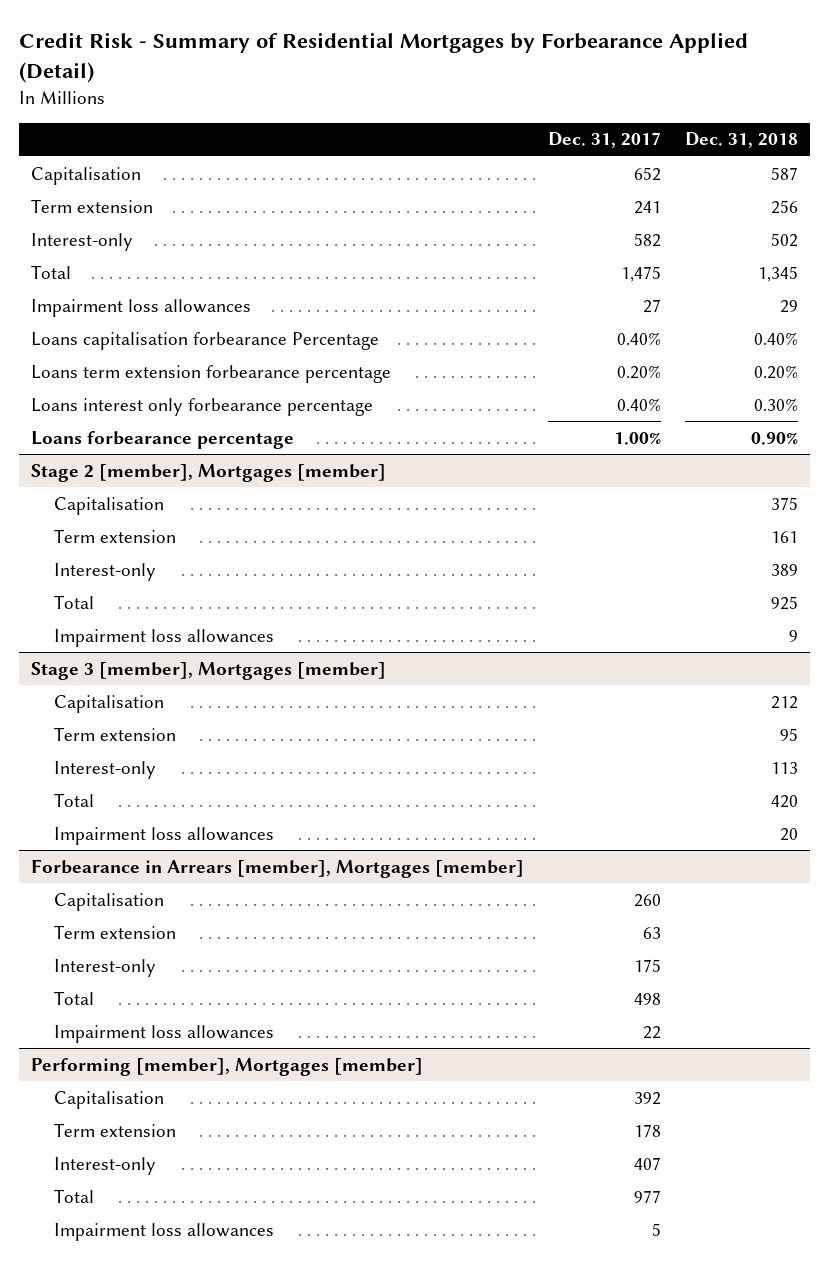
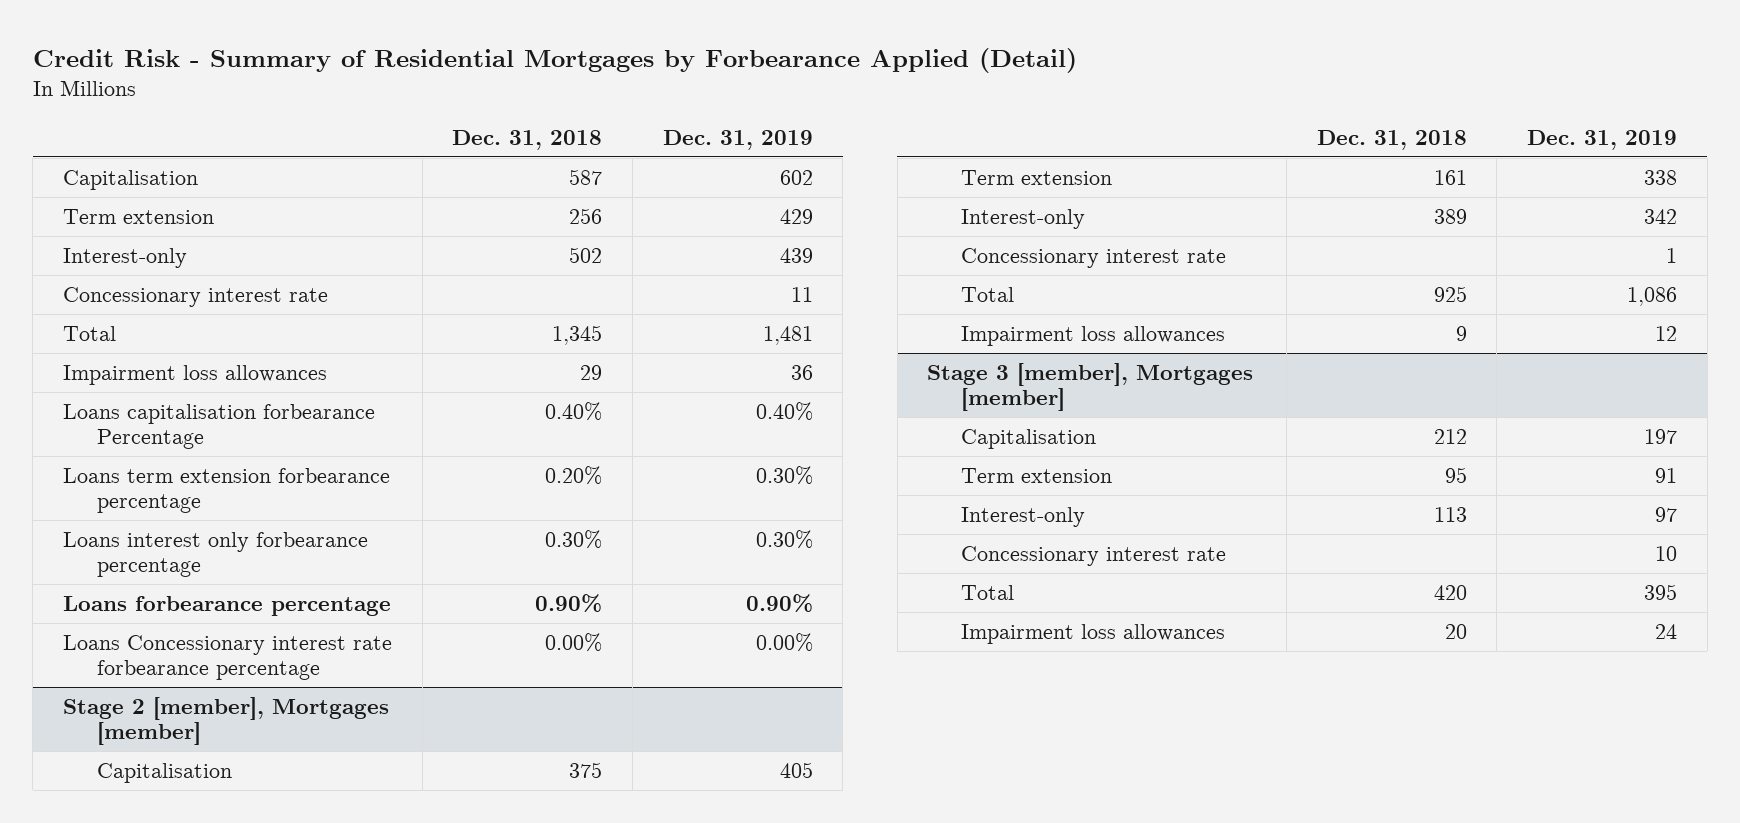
- | Dec. 31, 2017 | Dec. 31, 2018
+ | Dec. 31, 2018 | Dec. 31, 2019
+ Concessionary interest rate | | 11
+ Loans Concessionary interest rate forbearance percentage | 0.00% | 0.00%
@ Stage 2 [member], Mortgages [member]
+ Concessionary interest rate | | 1
@ Stage 3 [member], Mortgages [member]
+ Concessionary interest rate | | 10
- Forbearance in Arrears [member], Mortgages [member]
- Capitalisation | 260 |
- Term extension | 63 |
- Interest-only | 175 |
- Total | 498 |
- Impairment loss allowances | 22 |
- Performing [member], Mortgages [member]
- Capitalisation | 392 |
- Term extension | 178 |
- Interest-only | 407 |
- Total | 977 |
- Impairment loss allowances | 5 |

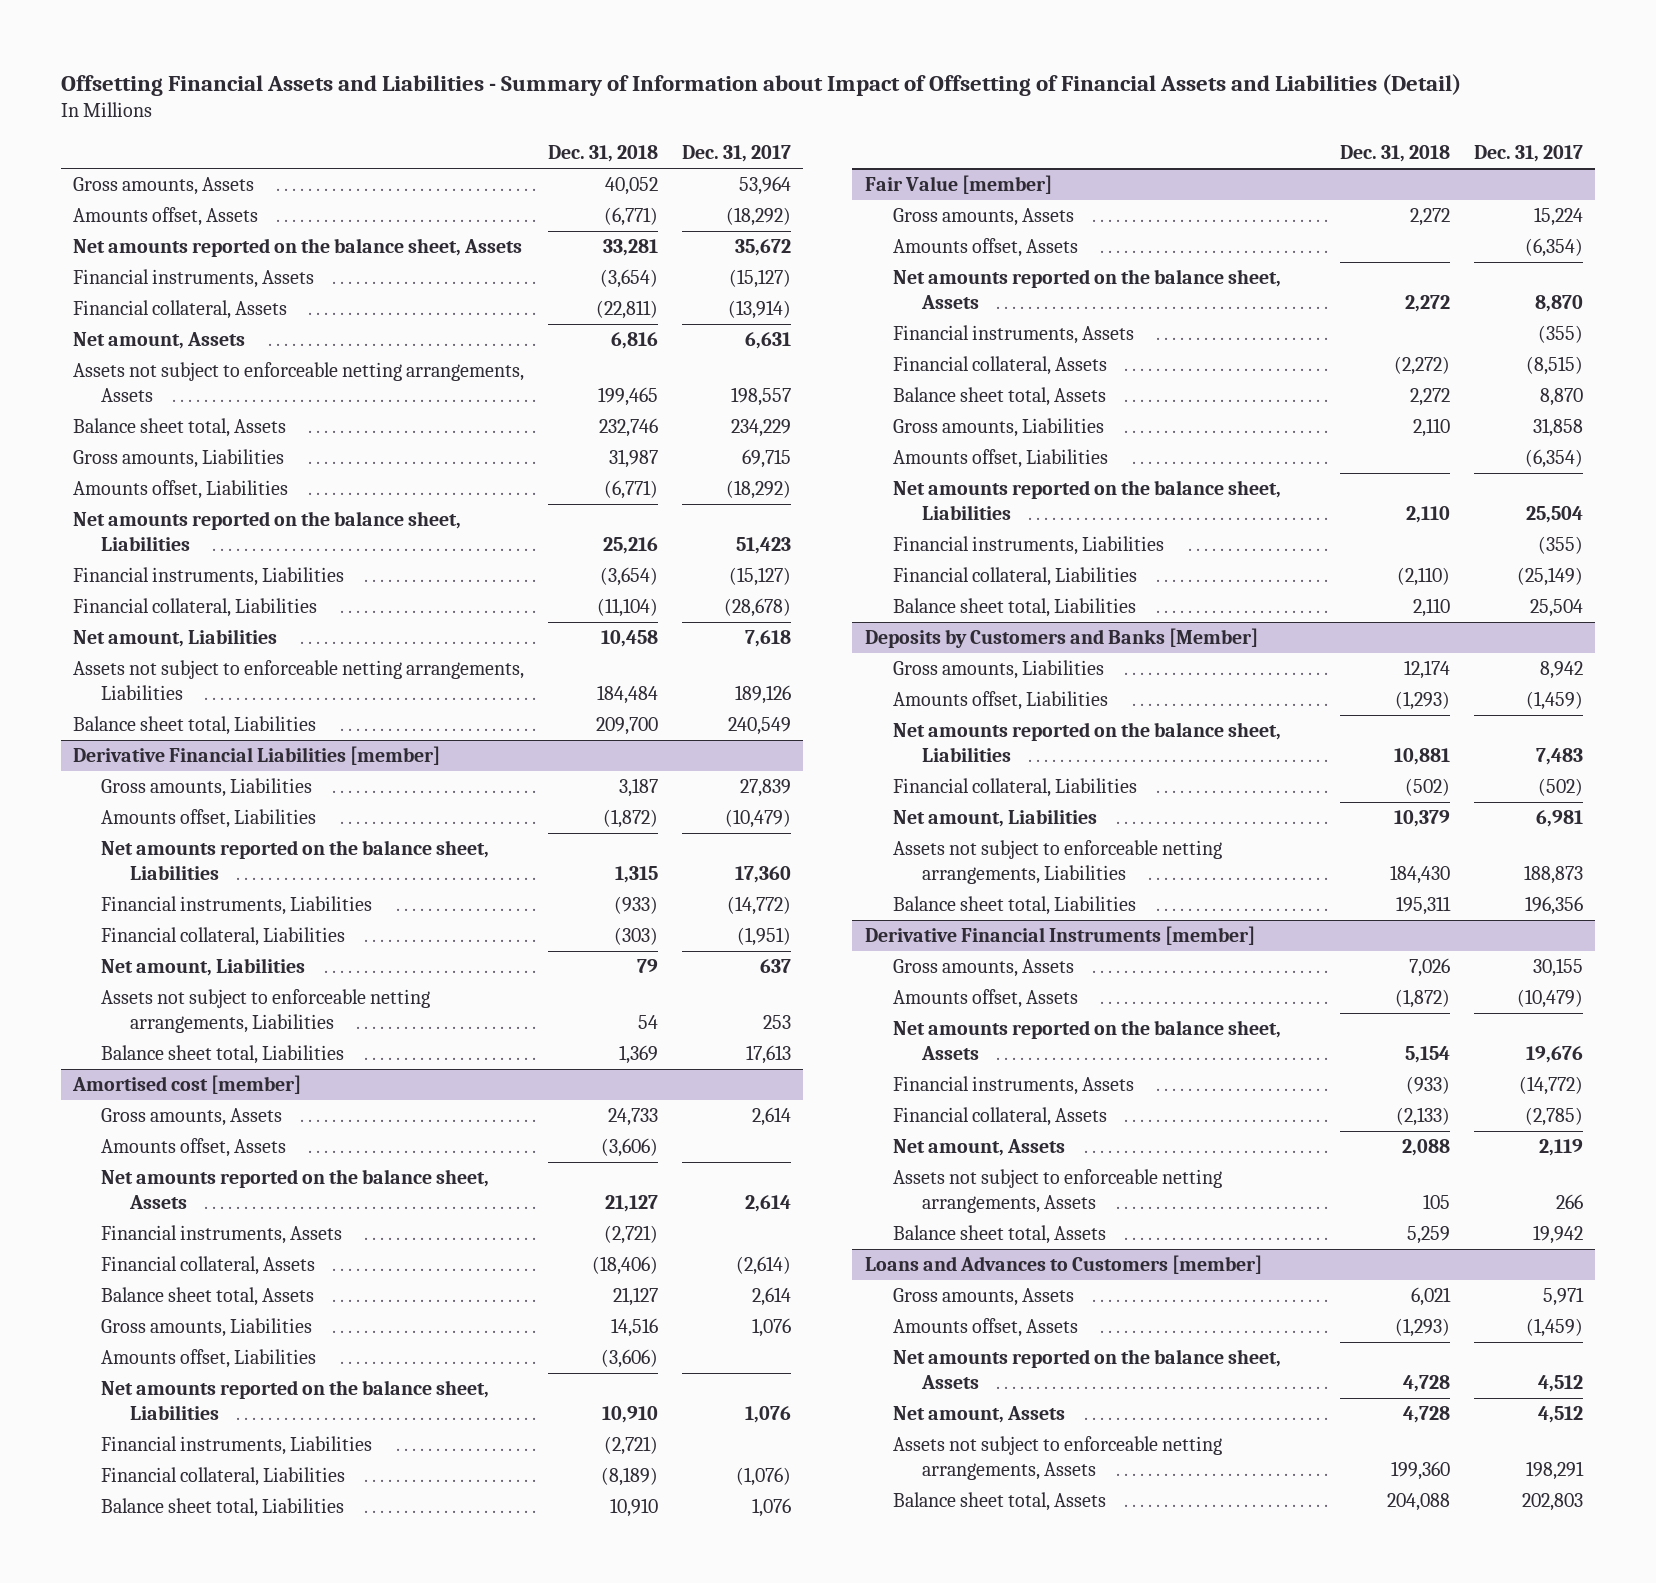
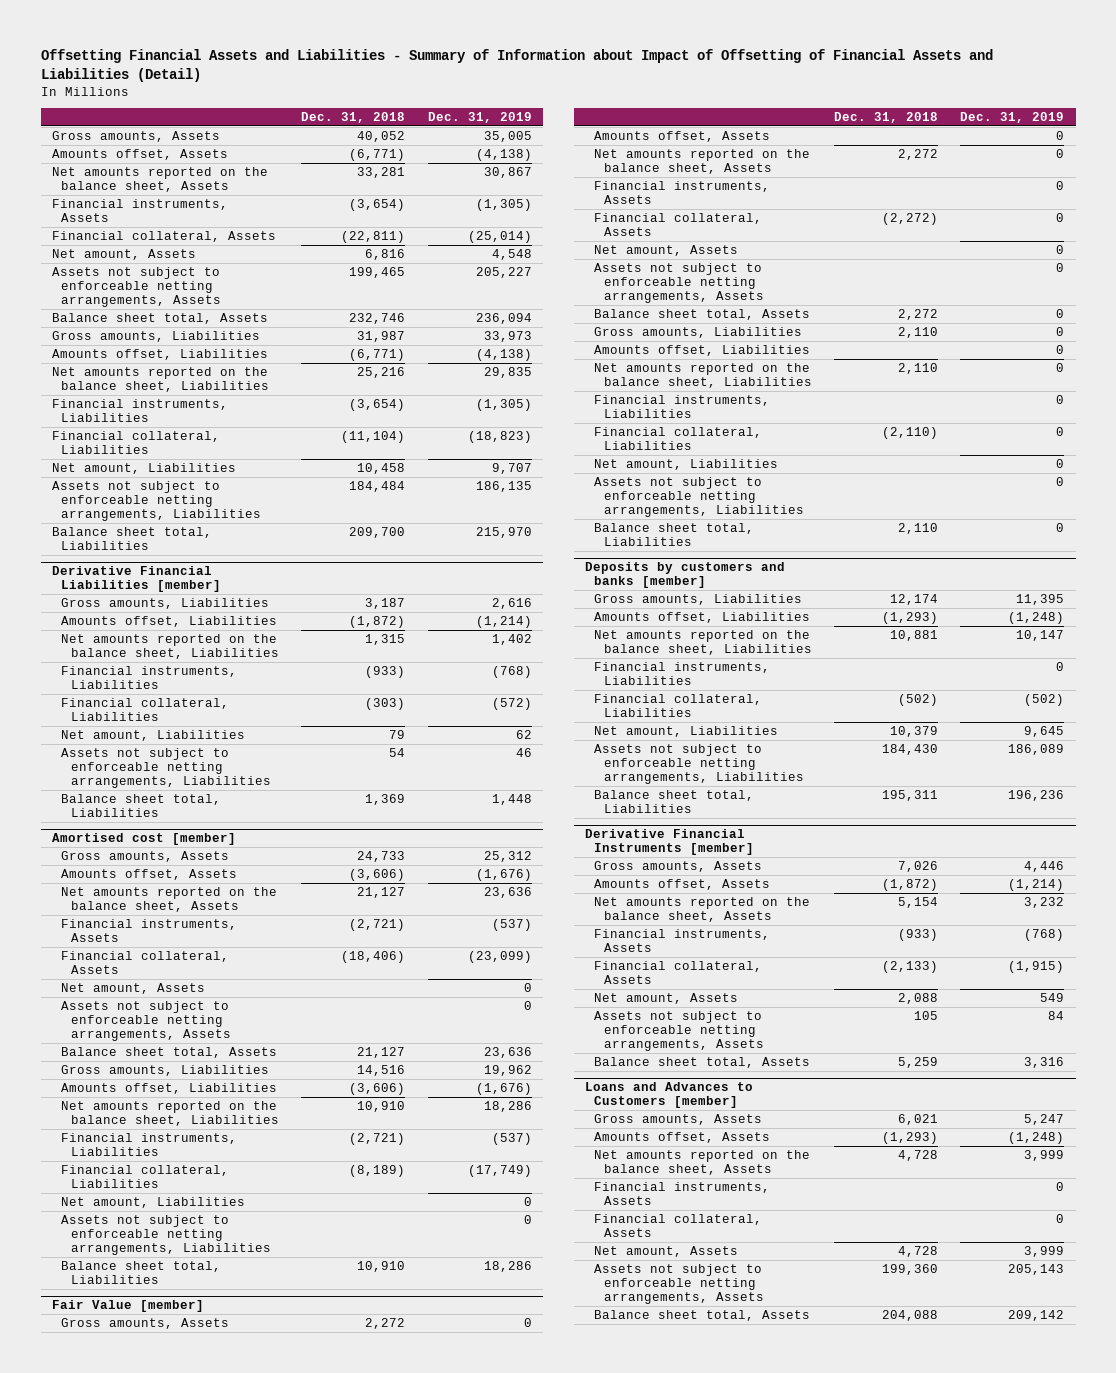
- | Dec. 31, 2018 | Dec. 31, 2017
+ | Dec. 31, 2018 | Dec. 31, 2019
@ Amortised cost [member]
+ Net amount, Assets | | 0
+ Assets not subject to enforceable netting arrangements, Assets | | 0
+ Net amount, Liabilities | | 0
+ Assets not subject to enforceable netting arrangements, Liabilities | | 0
@ Fair Value [member]
+ Net amount, Assets | | 0
+ Assets not subject to enforceable netting arrangements, Assets | | 0
+ Net amount, Liabilities | | 0
+ Assets not subject to enforceable netting arrangements, Liabilities | | 0
- Deposits by Customers and Banks [Member]
+ Deposits by customers and banks [member]
+ Financial instruments, Liabilities | | 0
@ Loans and Advances to Customers [member]
+ Financial instruments, Assets | | 0
+ Financial collateral, Assets | | 0

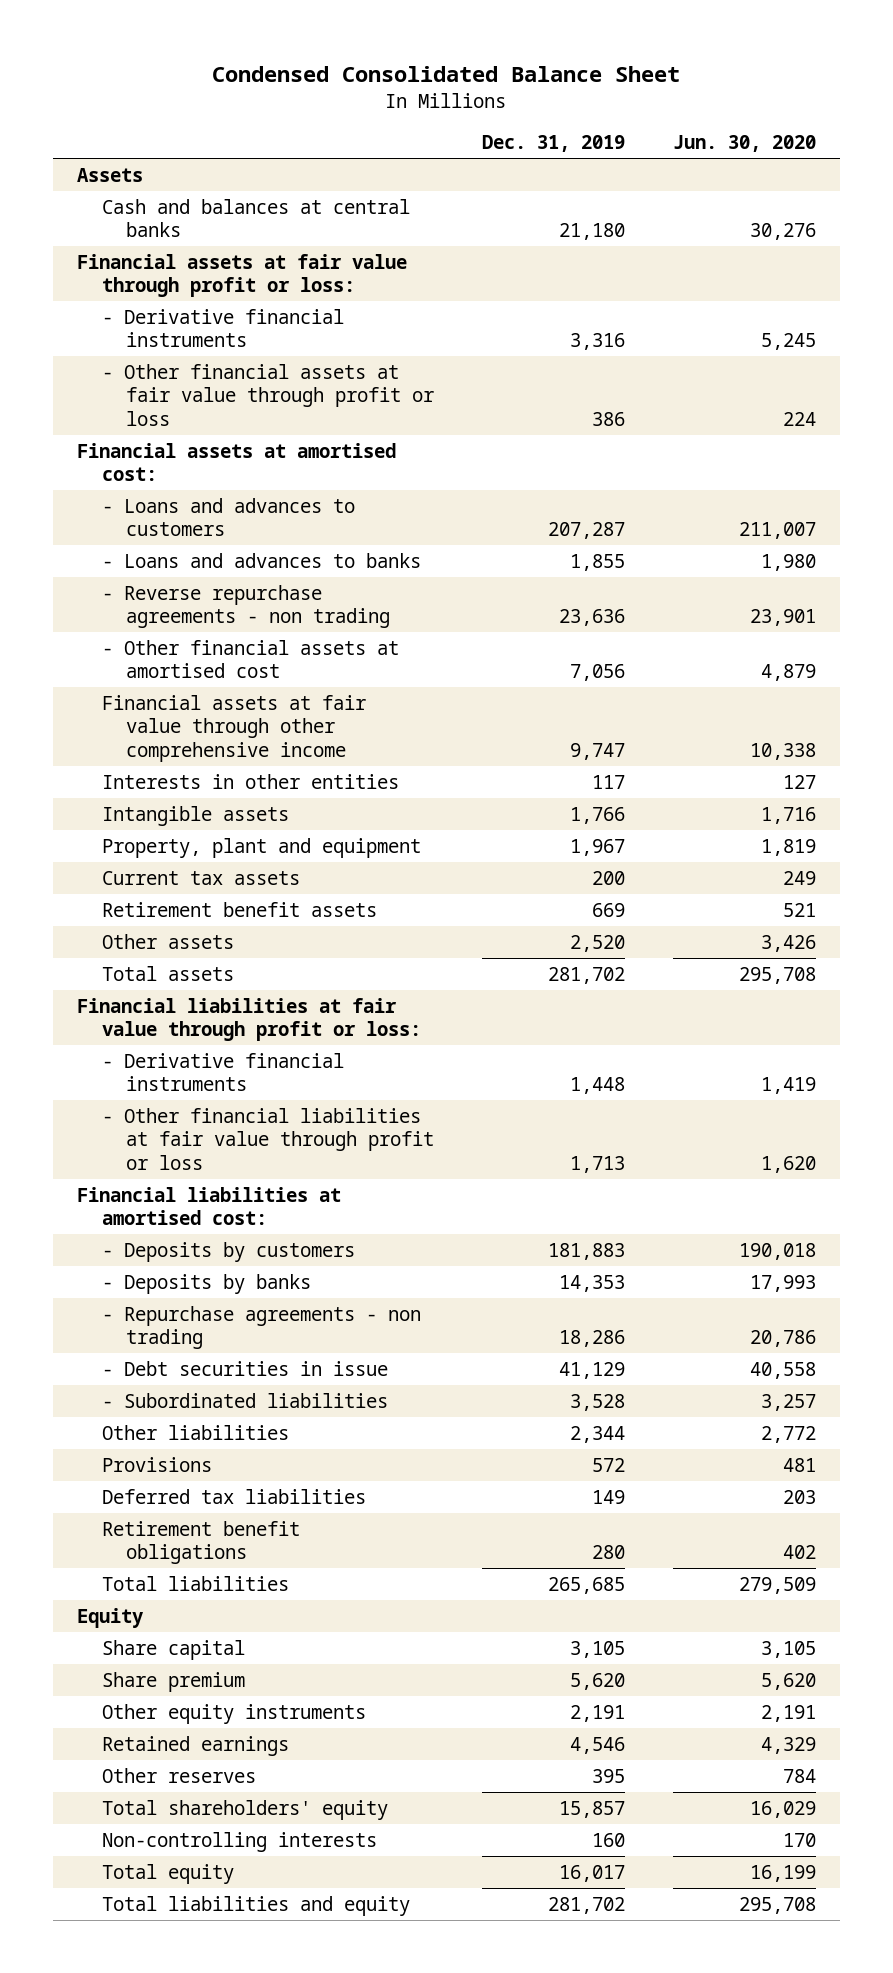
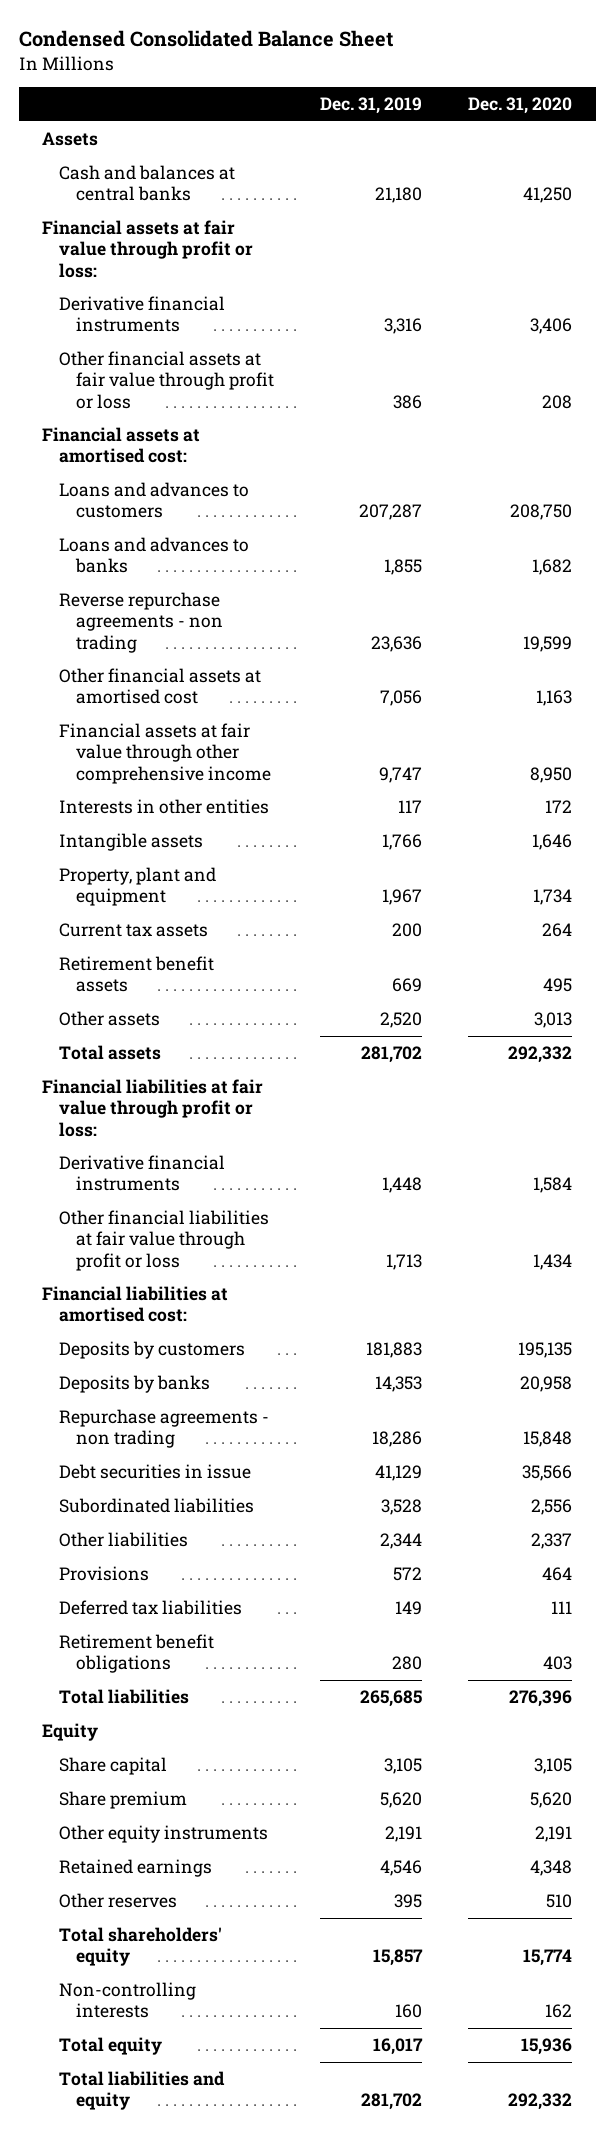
- | Dec. 31, 2019 | Jun. 30, 2020
+ | Dec. 31, 2019 | Dec. 31, 2020
- - Derivative financial instruments | 3,316 | 5,245
- - Other financial assets at fair value through profit or loss | 386 | 224
+ Derivative financial instruments | 3,316 | 3,406
+ Other financial assets at fair value through profit or loss | 386 | 208
- - Loans and advances to customers | 207,287 | 211,007
- - Loans and advances to banks | 1,855 | 1,980
- - Reverse repurchase agreements - non trading | 23,636 | 23,901
- - Other financial assets at amortised cost | 7,056 | 4,879
+ Loans and advances to customers | 207,287 | 208,750
+ Loans and advances to banks | 1,855 | 1,682
+ Reverse repurchase agreements - non trading | 23,636 | 19,599
+ Other financial assets at amortised cost | 7,056 | 1,163
- - Derivative financial instruments | 1,448 | 1,419
- - Other financial liabilities at fair value through profit or loss | 1,713 | 1,620
+ Derivative financial instruments | 1,448 | 1,584
+ Other financial liabilities at fair value through profit or loss | 1,713 | 1,434
- - Deposits by customers | 181,883 | 190,018
- - Deposits by banks | 14,353 | 17,993
- - Repurchase agreements - non trading | 18,286 | 20,786
- - Debt securities in issue | 41,129 | 40,558
- - Subordinated liabilities | 3,528 | 3,257
+ Deposits by customers | 181,883 | 195,135
+ Deposits by banks | 14,353 | 20,958
+ Repurchase agreements - non trading | 18,286 | 15,848
+ Debt securities in issue | 41,129 | 35,566
+ Subordinated liabilities | 3,528 | 2,556

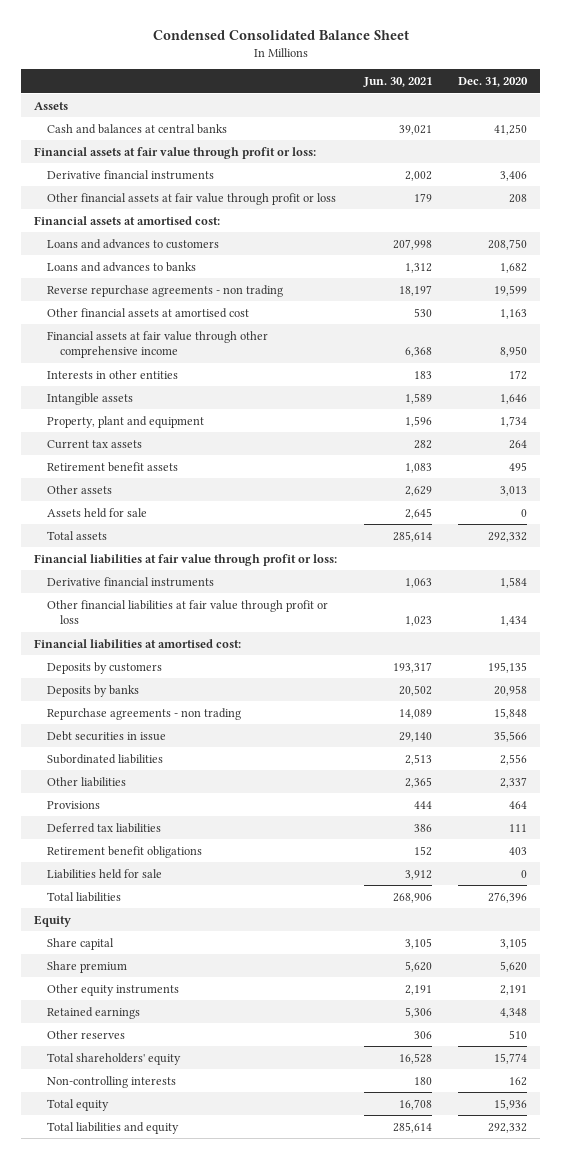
- | Dec. 31, 2019 | Dec. 31, 2020
+ | Jun. 30, 2021 | Dec. 31, 2020
+ Assets held for sale | 2,645 | 0
+ Liabilities held for sale | 3,912 | 0

